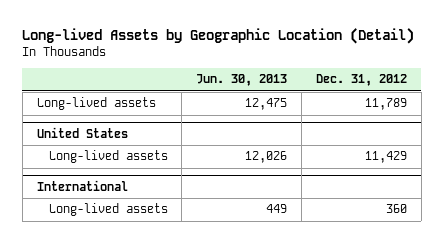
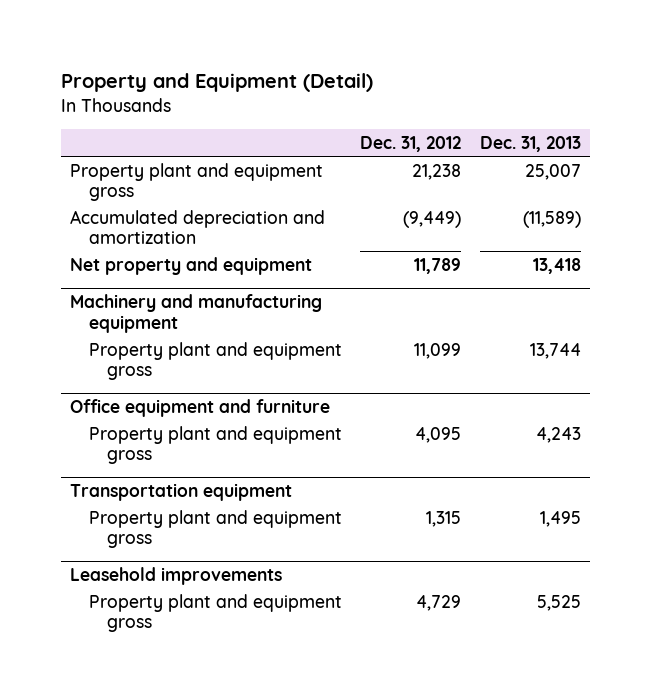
- Long-lived Assets by Geographic Location (Detail)
+ Property and Equipment (Detail)
- | Jun. 30, 2013 | Dec. 31, 2012
+ | Dec. 31, 2012 | Dec. 31, 2013
- Long-lived assets | 12,475 | 11,789
- United States
- Long-lived assets | 12,026 | 11,429
- International
- Long-lived assets | 449 | 360
+ Property plant and equipment gross | 21,238 | 25,007
+ Accumulated depreciation and amortization | (9,449) | (11,589)
+ Net property and equipment | 11,789 | 13,418
+ Machinery and manufacturing equipment
+ Property plant and equipment gross | 11,099 | 13,744
+ Office equipment and furniture
+ Property plant and equipment gross | 4,095 | 4,243
+ Transportation equipment
+ Property plant and equipment gross | 1,315 | 1,495
+ Leasehold improvements
+ Property plant and equipment gross | 4,729 | 5,525

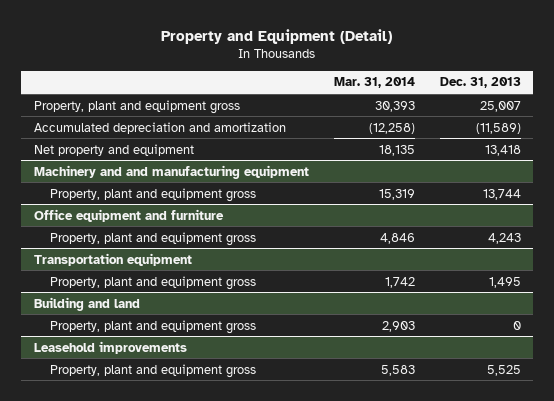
- | Dec. 31, 2012 | Dec. 31, 2013
+ | Mar. 31, 2014 | Dec. 31, 2013
- Property plant and equipment gross | 21,238 | 25,007
+ Property, plant and equipment gross | 30,393 | 25,007
- Machinery and manufacturing equipment
- Property plant and equipment gross | 11,099 | 13,744
+ Machinery and and manufacturing equipment
+ Property, plant and equipment gross | 15,319 | 13,744
@ Office equipment and furniture
- Property plant and equipment gross | 4,095 | 4,243
+ Property, plant and equipment gross | 4,846 | 4,243
@ Transportation equipment
- Property plant and equipment gross | 1,315 | 1,495
+ Property, plant and equipment gross | 1,742 | 1,495
+ Building and land
+ Property, plant and equipment gross | 2,903 | 0
@ Leasehold improvements
- Property plant and equipment gross | 4,729 | 5,525
+ Property, plant and equipment gross | 5,583 | 5,525

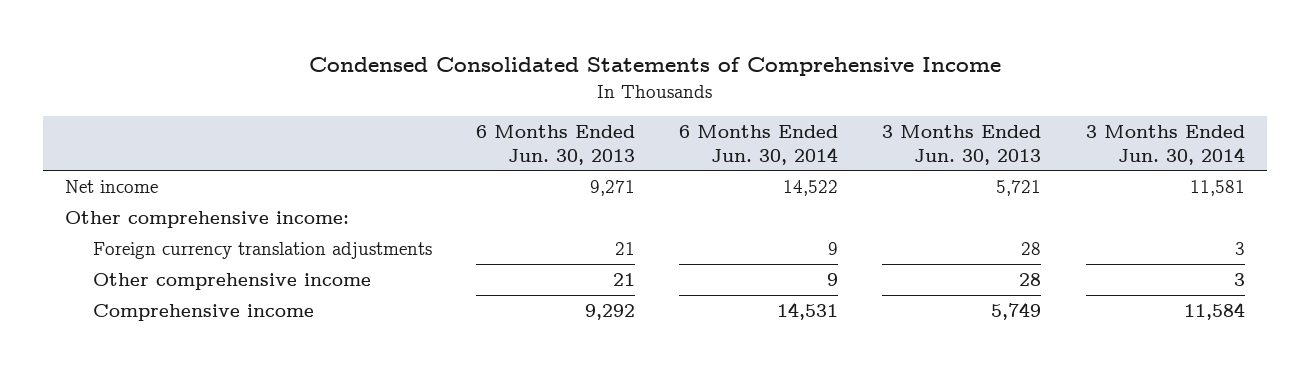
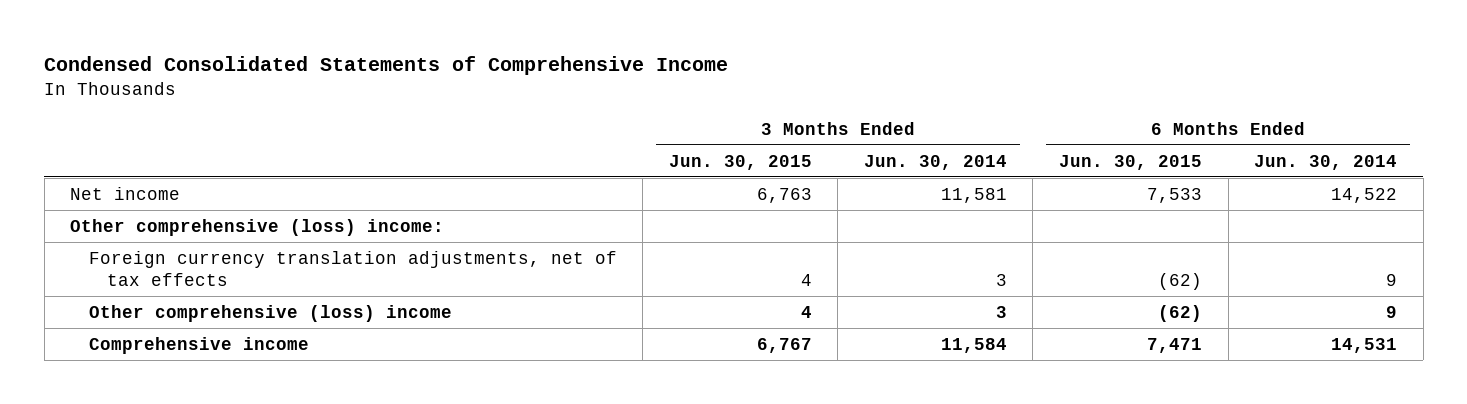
- | 6 Months Ended Jun. 30, 2013 | 6 Months Ended Jun. 30, 2014 | 3 Months Ended Jun. 30, 2013 | 3 Months Ended Jun. 30, 2014
+ | 3 Months Ended Jun. 30, 2015 | 3 Months Ended Jun. 30, 2014 | 6 Months Ended Jun. 30, 2015 | 6 Months Ended Jun. 30, 2014
- Other comprehensive income:
- Foreign currency translation adjustments | 21 | 9 | 28 | 3
- Other comprehensive income | 21 | 9 | 28 | 3
+ Other comprehensive (loss) income:
+ Foreign currency translation adjustments, net of tax effects | 4 | 3 | (62) | 9
+ Other comprehensive (loss) income | 4 | 3 | (62) | 9

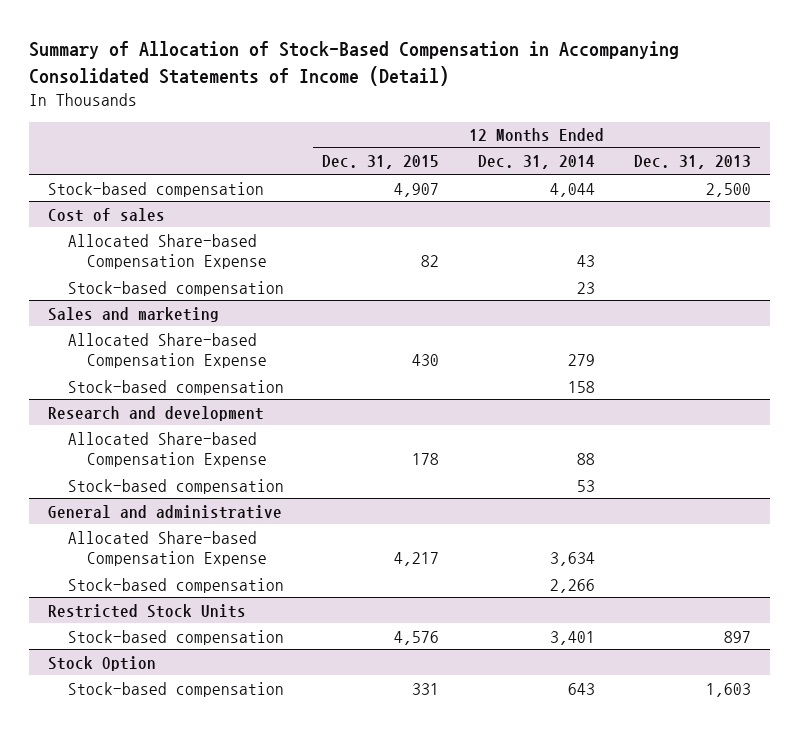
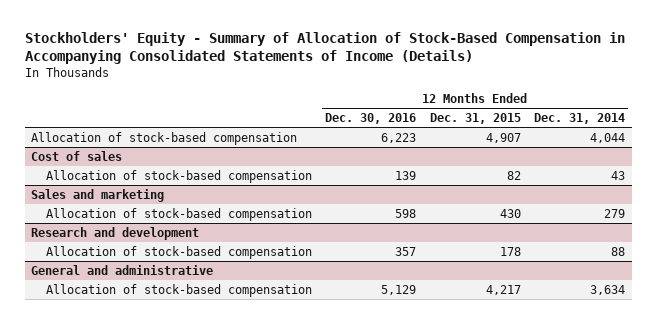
- Summary of Allocation of Stock-Based Compensation in Accompanying Consolidated Statements of Income (Detail)
+ Stockholders' Equity - Summary of Allocation of Stock-Based Compensation in Accompanying Consolidated Statements of Income (Details)
- | 12 Months Ended Dec. 31, 2015 | 12 Months Ended Dec. 31, 2014 | 12 Months Ended Dec. 31, 2013
+ | 12 Months Ended Dec. 30, 2016 | 12 Months Ended Dec. 31, 2015 | 12 Months Ended Dec. 31, 2014
- Stock-based compensation | 4,907 | 4,044 | 2,500
+ Allocation of stock-based compensation | 6,223 | 4,907 | 4,044
@ Cost of sales
- Allocated Share-based Compensation Expense | 82 | 43 |
- Stock-based compensation | | 23 |
+ Allocation of stock-based compensation | 139 | 82 | 43
@ Sales and marketing
- Allocated Share-based Compensation Expense | 430 | 279 |
- Stock-based compensation | | 158 |
+ Allocation of stock-based compensation | 598 | 430 | 279
@ Research and development
- Allocated Share-based Compensation Expense | 178 | 88 |
- Stock-based compensation | | 53 |
+ Allocation of stock-based compensation | 357 | 178 | 88
@ General and administrative
- Allocated Share-based Compensation Expense | 4,217 | 3,634 |
- Stock-based compensation | | 2,266 |
- Restricted Stock Units
- Stock-based compensation | 4,576 | 3,401 | 897
- Stock Option
- Stock-based compensation | 331 | 643 | 1,603
@ General and administrative
+ Allocation of stock-based compensation | 5,129 | 4,217 | 3,634

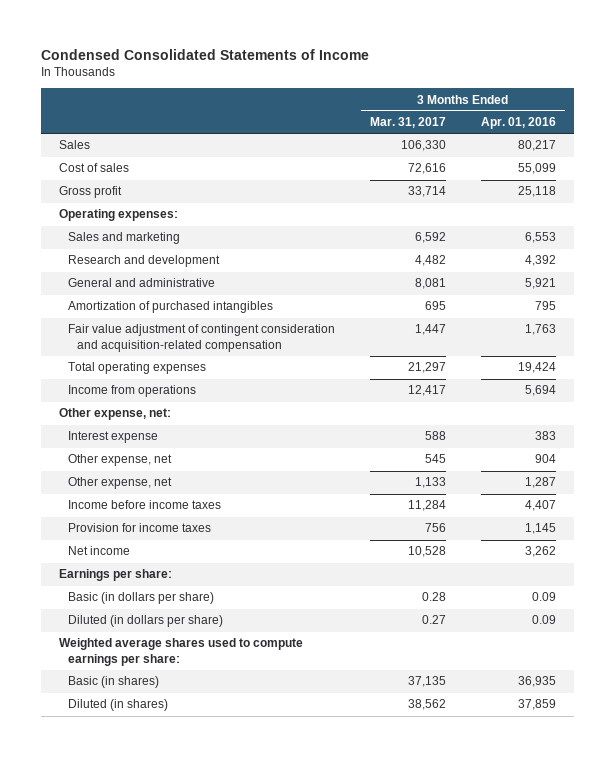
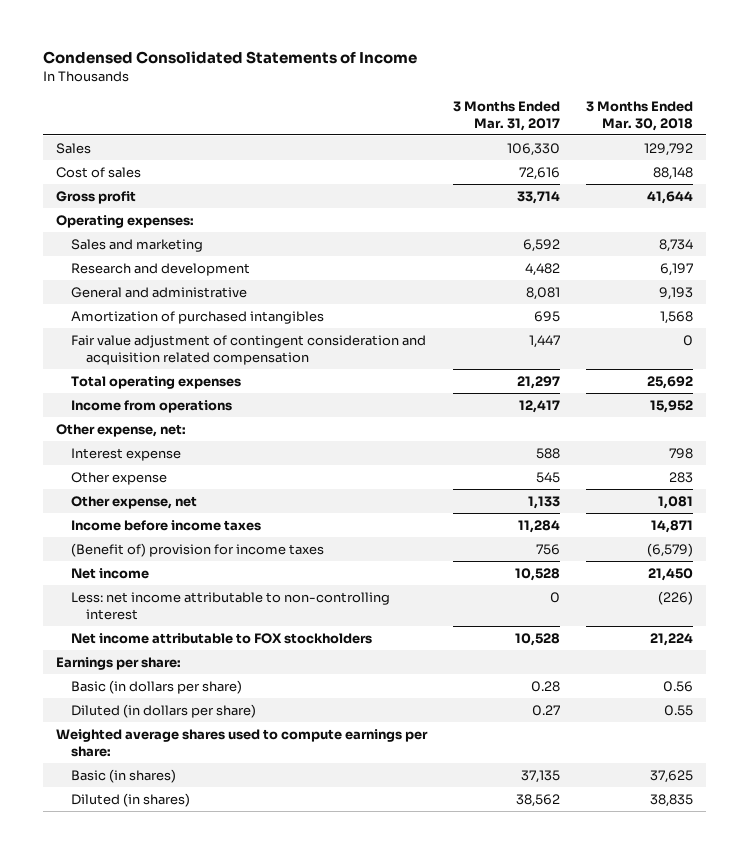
- | 3 Months Ended Mar. 31, 2017 | 3 Months Ended Apr. 01, 2016
+ | 3 Months Ended Mar. 31, 2017 | 3 Months Ended Mar. 30, 2018
- Fair value adjustment of contingent consideration and acquisition-related compensation | 1,447 | 1,763
+ Fair value adjustment of contingent consideration and acquisition related compensation | 1,447 | 0
- Other expense, net | 545 | 904
+ Other expense | 545 | 283
- Provision for income taxes | 756 | 1,145
+ (Benefit of) provision for income taxes | 756 | (6,579)
+ Less: net income attributable to non-controlling interest | 0 | (226)
+ Net income attributable to FOX stockholders | 10,528 | 21,224

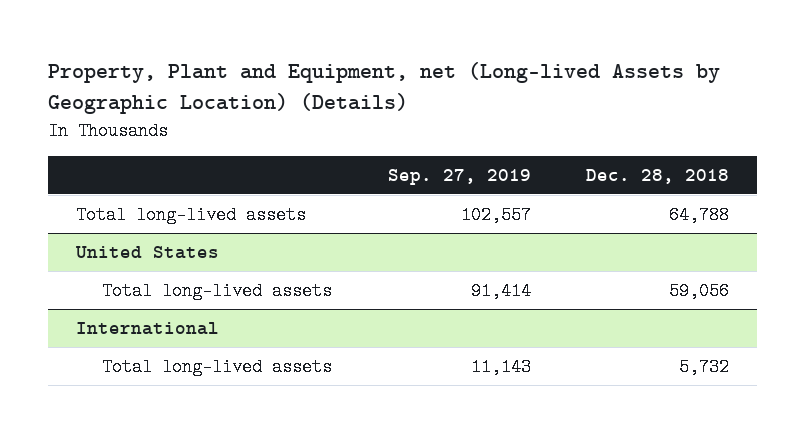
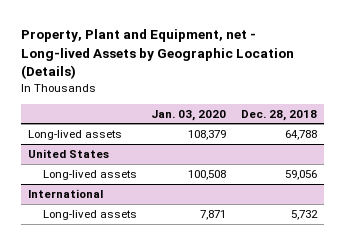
- Property, Plant and Equipment, net (Long-lived Assets by Geographic Location) (Details)
+ Property, Plant and Equipment, net - Long-lived Assets by Geographic Location (Details)
- | Sep. 27, 2019 | Dec. 28, 2018
+ | Jan. 03, 2020 | Dec. 28, 2018
- Total long-lived assets | 102,557 | 64,788
+ Long-lived assets | 108,379 | 64,788
@ United States
- Total long-lived assets | 91,414 | 59,056
+ Long-lived assets | 100,508 | 59,056
@ International
- Total long-lived assets | 11,143 | 5,732
+ Long-lived assets | 7,871 | 5,732

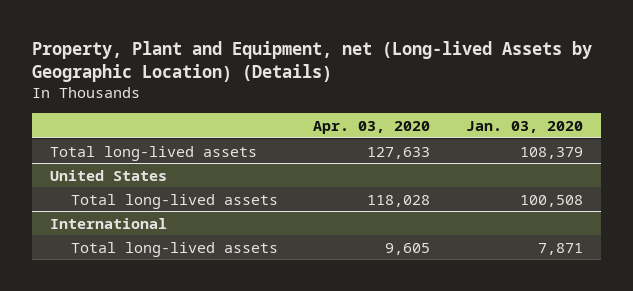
- Property, Plant and Equipment, net - Long-lived Assets by Geographic Location (Details)
+ Property, Plant and Equipment, net (Long-lived Assets by Geographic Location) (Details)
- | Jan. 03, 2020 | Dec. 28, 2018
+ | Apr. 03, 2020 | Jan. 03, 2020
- Long-lived assets | 108,379 | 64,788
+ Total long-lived assets | 127,633 | 108,379
@ United States
- Long-lived assets | 100,508 | 59,056
+ Total long-lived assets | 118,028 | 100,508
@ International
- Long-lived assets | 7,871 | 5,732
+ Total long-lived assets | 9,605 | 7,871

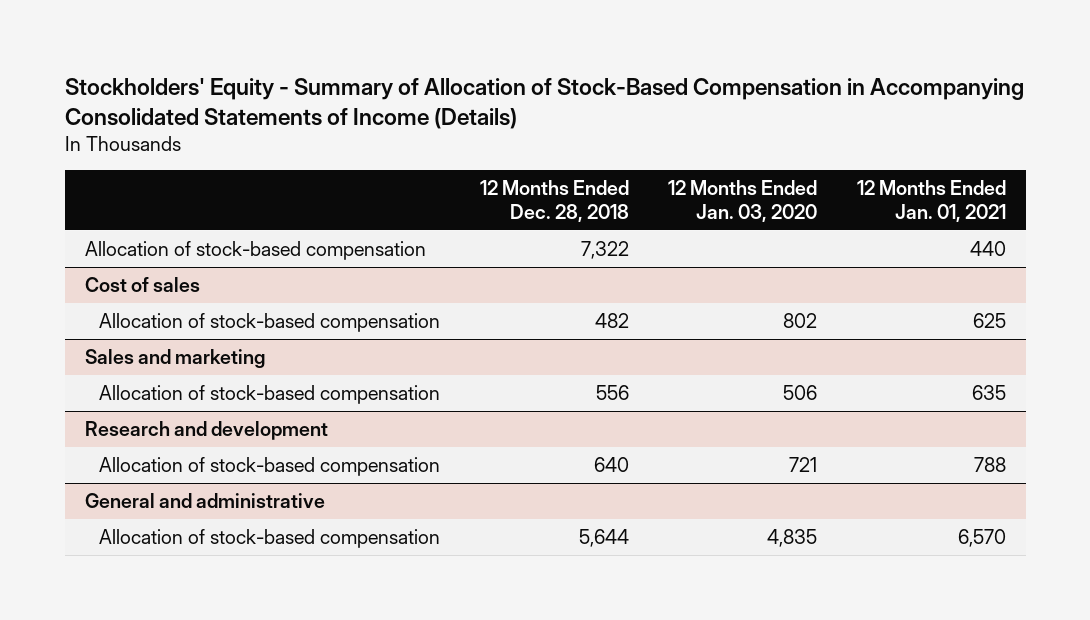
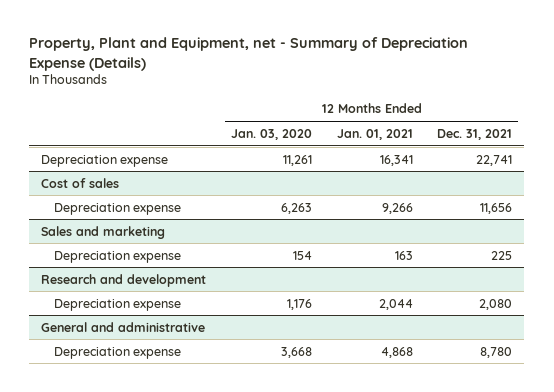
- Stockholders' Equity - Summary of Allocation of Stock-Based Compensation in Accompanying Consolidated Statements of Income (Details)
+ Property, Plant and Equipment, net - Summary of Depreciation Expense (Details)
- | 12 Months Ended Dec. 28, 2018 | 12 Months Ended Jan. 03, 2020 | 12 Months Ended Jan. 01, 2021
+ | 12 Months Ended Jan. 03, 2020 | 12 Months Ended Jan. 01, 2021 | 12 Months Ended Dec. 31, 2021
- Allocation of stock-based compensation | 7,322 | | 440
+ Depreciation expense | 11,261 | 16,341 | 22,741
@ Cost of sales
- Allocation of stock-based compensation | 482 | 802 | 625
+ Depreciation expense | 6,263 | 9,266 | 11,656
@ Sales and marketing
- Allocation of stock-based compensation | 556 | 506 | 635
+ Depreciation expense | 154 | 163 | 225
@ Research and development
- Allocation of stock-based compensation | 640 | 721 | 788
+ Depreciation expense | 1,176 | 2,044 | 2,080
@ General and administrative
- Allocation of stock-based compensation | 5,644 | 4,835 | 6,570
+ Depreciation expense | 3,668 | 4,868 | 8,780

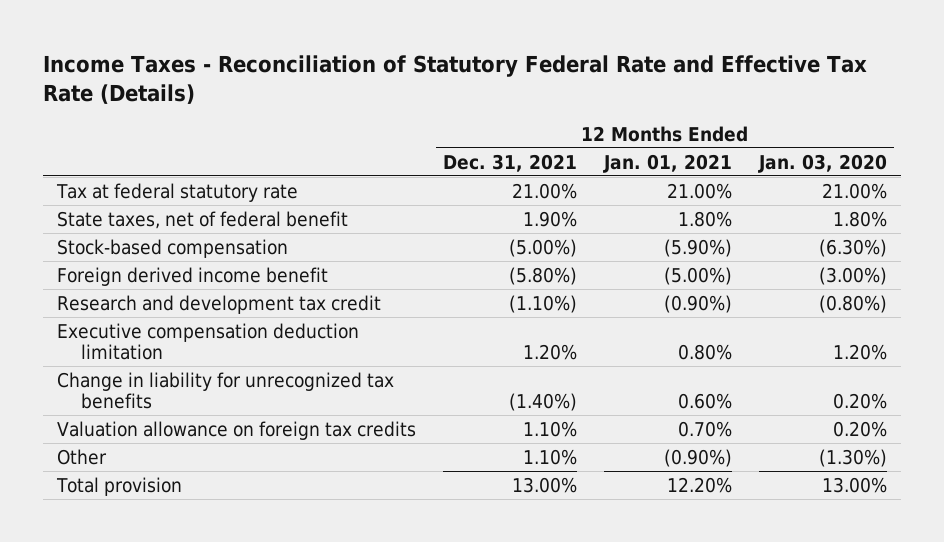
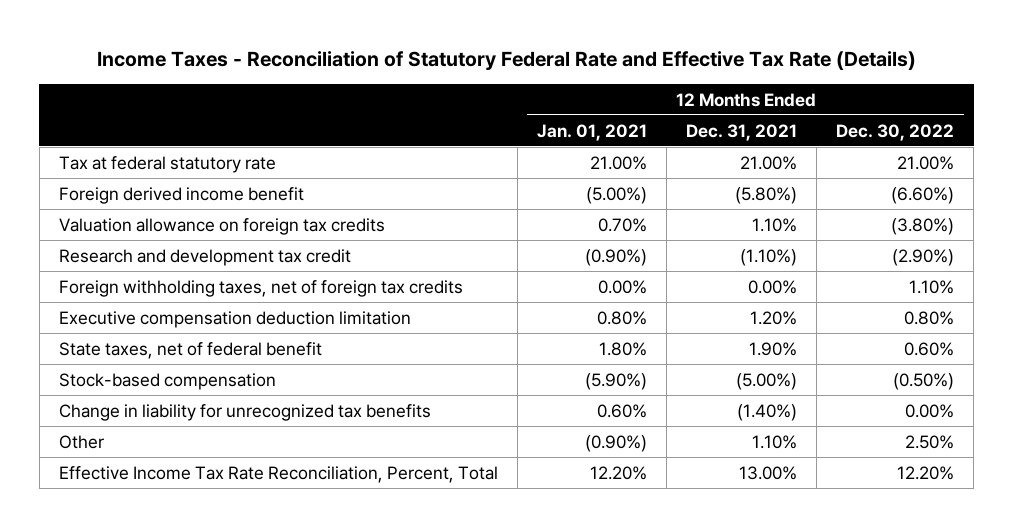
- | 12 Months Ended Dec. 31, 2021 | 12 Months Ended Jan. 01, 2021 | 12 Months Ended Jan. 03, 2020
+ | 12 Months Ended Jan. 01, 2021 | 12 Months Ended Dec. 31, 2021 | 12 Months Ended Dec. 30, 2022
moved up: Valuation allowance on foreign tax credits | 0.70% | 1.10% | (3.80%)
+ Foreign withholding taxes, net of foreign tax credits | 0.00% | 0.00% | 1.10%
moved down: State taxes, net of federal benefit | 1.80% | 1.90% | 0.60%
moved down: Stock-based compensation | (5.90%) | (5.00%) | (0.50%)
- Total provision | 13.00% | 12.20% | 13.00%
+ Effective Income Tax Rate Reconciliation, Percent, Total | 12.20% | 13.00% | 12.20%

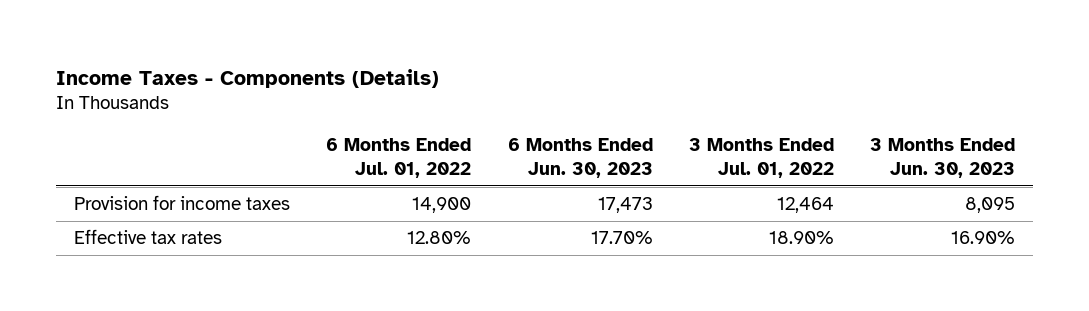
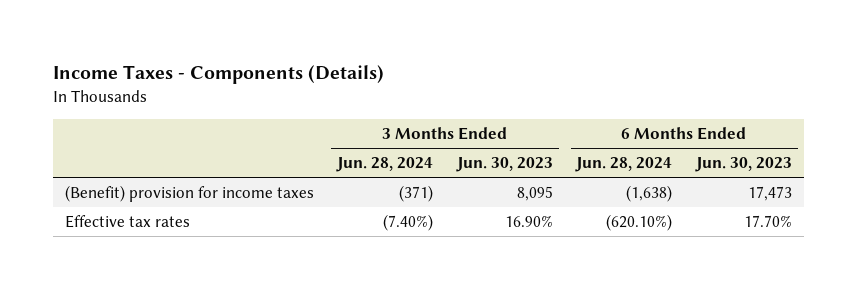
- | 6 Months Ended Jul. 01, 2022 | 6 Months Ended Jun. 30, 2023 | 3 Months Ended Jul. 01, 2022 | 3 Months Ended Jun. 30, 2023
+ | 3 Months Ended Jun. 28, 2024 | 3 Months Ended Jun. 30, 2023 | 6 Months Ended Jun. 28, 2024 | 6 Months Ended Jun. 30, 2023
- Provision for income taxes | 14,900 | 17,473 | 12,464 | 8,095
+ (Benefit) provision for income taxes | (371) | 8,095 | (1,638) | 17,473

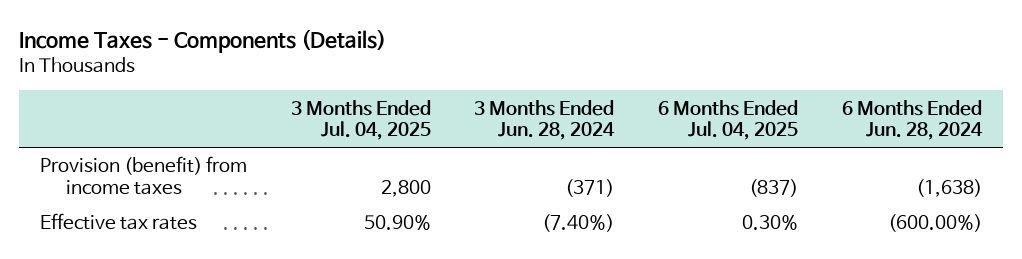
- | 3 Months Ended Jun. 28, 2024 | 3 Months Ended Jun. 30, 2023 | 6 Months Ended Jun. 28, 2024 | 6 Months Ended Jun. 30, 2023
+ | 3 Months Ended Jul. 04, 2025 | 3 Months Ended Jun. 28, 2024 | 6 Months Ended Jul. 04, 2025 | 6 Months Ended Jun. 28, 2024
- (Benefit) provision for income taxes | (371) | 8,095 | (1,638) | 17,473
- Effective tax rates | (7.40%) | 16.90% | (620.10%) | 17.70%
+ Provision (benefit) from income taxes | 2,800 | (371) | (837) | (1,638)
+ Effective tax rates | 50.90% | (7.40%) | 0.30% | (600.00%)

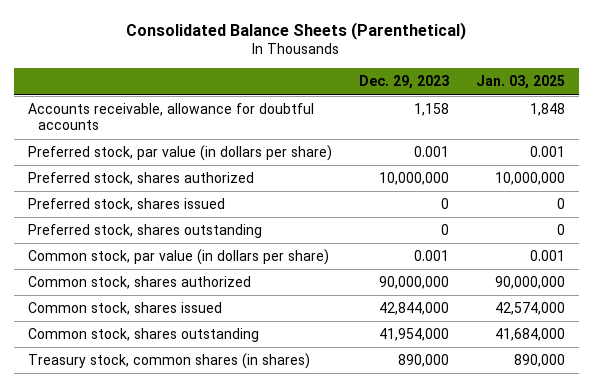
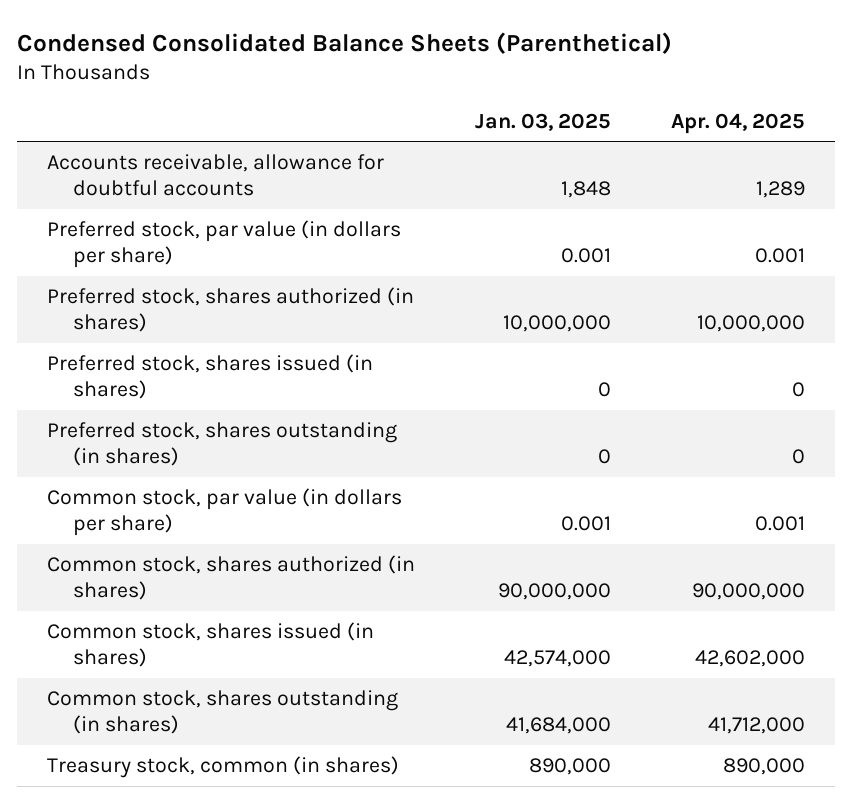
- Consolidated Balance Sheets (Parenthetical)
+ Condensed Consolidated Balance Sheets (Parenthetical)
- | Dec. 29, 2023 | Jan. 03, 2025
+ | Jan. 03, 2025 | Apr. 04, 2025
- Preferred stock, shares authorized | 10,000,000 | 10,000,000
- Preferred stock, shares issued | 0 | 0
- Preferred stock, shares outstanding | 0 | 0
+ Preferred stock, shares authorized (in shares) | 10,000,000 | 10,000,000
+ Preferred stock, shares issued (in shares) | 0 | 0
+ Preferred stock, shares outstanding (in shares) | 0 | 0
- Common stock, shares authorized | 90,000,000 | 90,000,000
- Common stock, shares issued | 42,844,000 | 42,574,000
- Common stock, shares outstanding | 41,954,000 | 41,684,000
- Treasury stock, common shares (in shares) | 890,000 | 890,000
+ Common stock, shares authorized (in shares) | 90,000,000 | 90,000,000
+ Common stock, shares issued (in shares) | 42,574,000 | 42,602,000
+ Common stock, shares outstanding (in shares) | 41,684,000 | 41,712,000
+ Treasury stock, common (in shares) | 890,000 | 890,000

